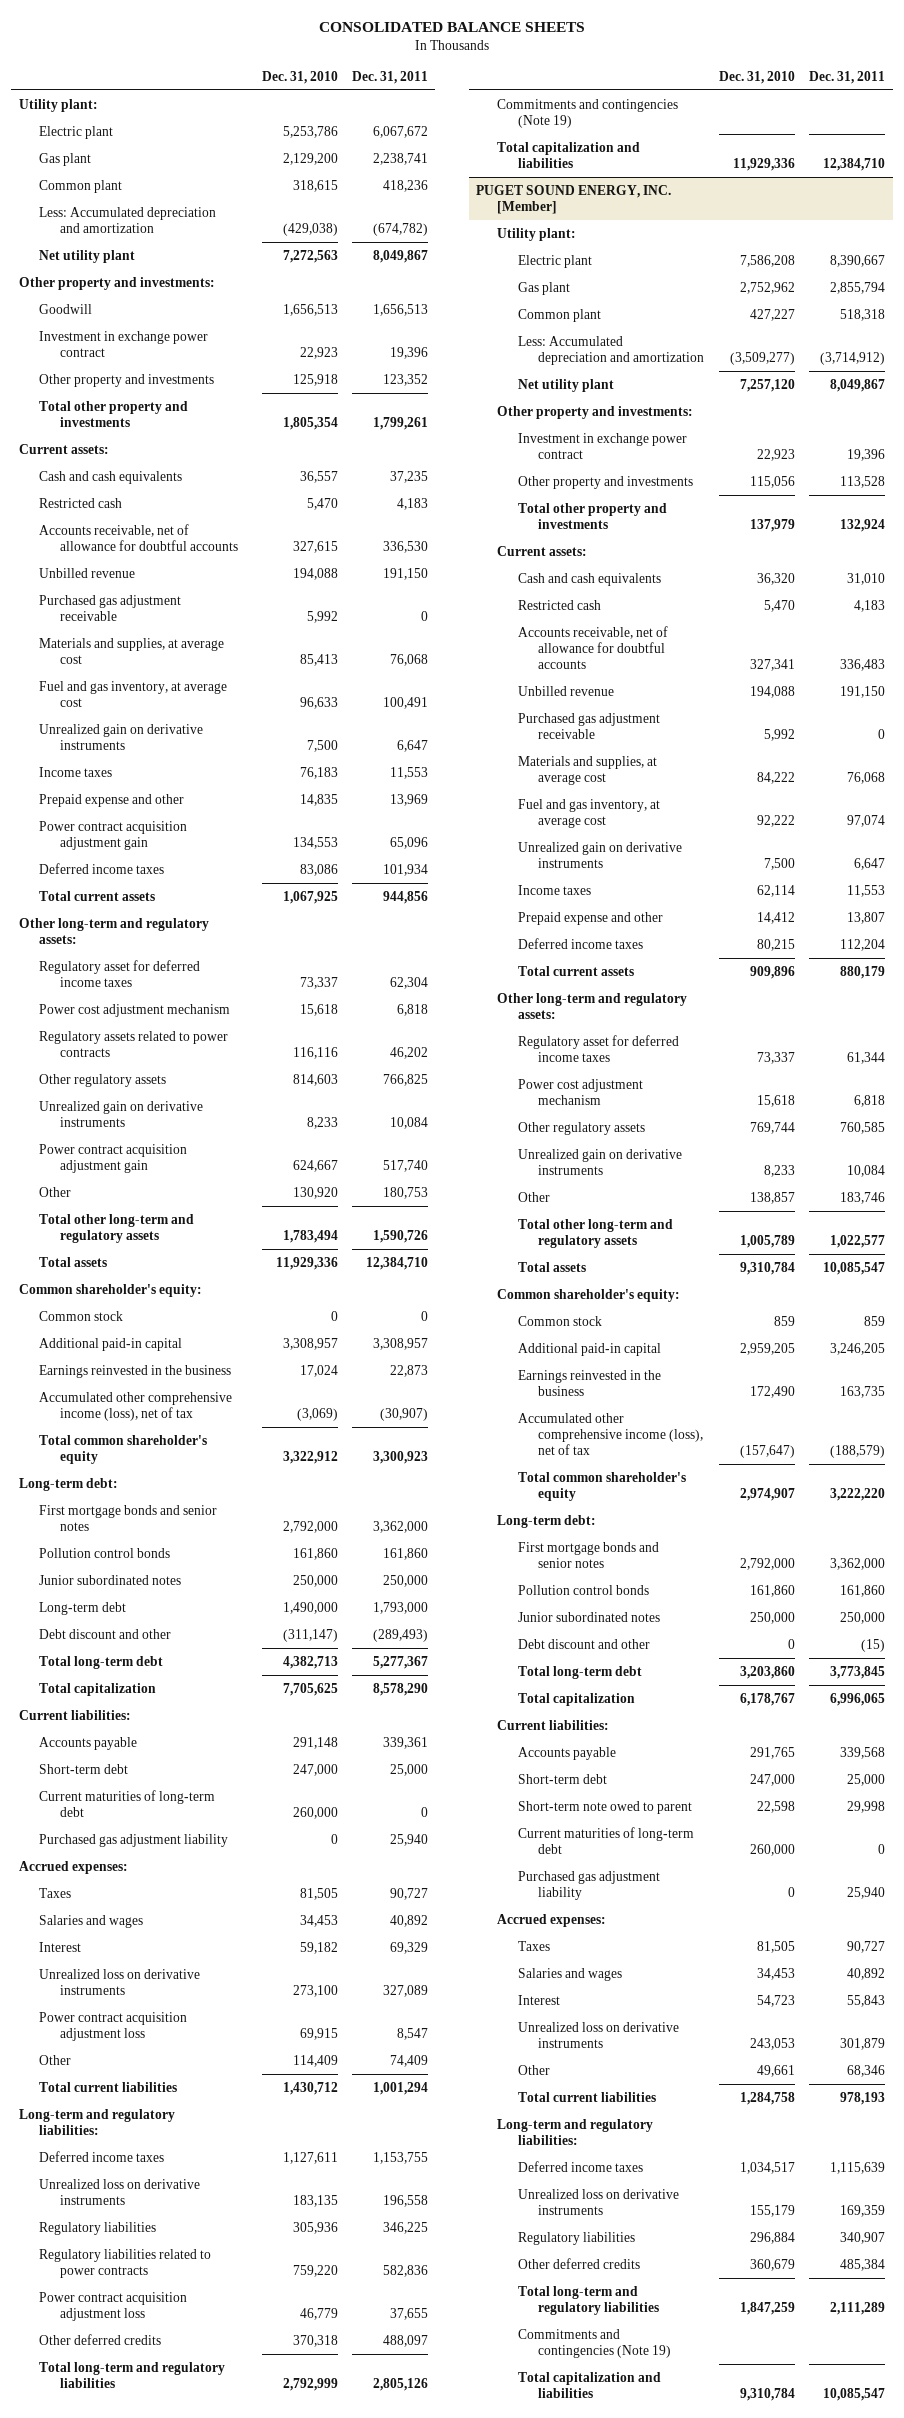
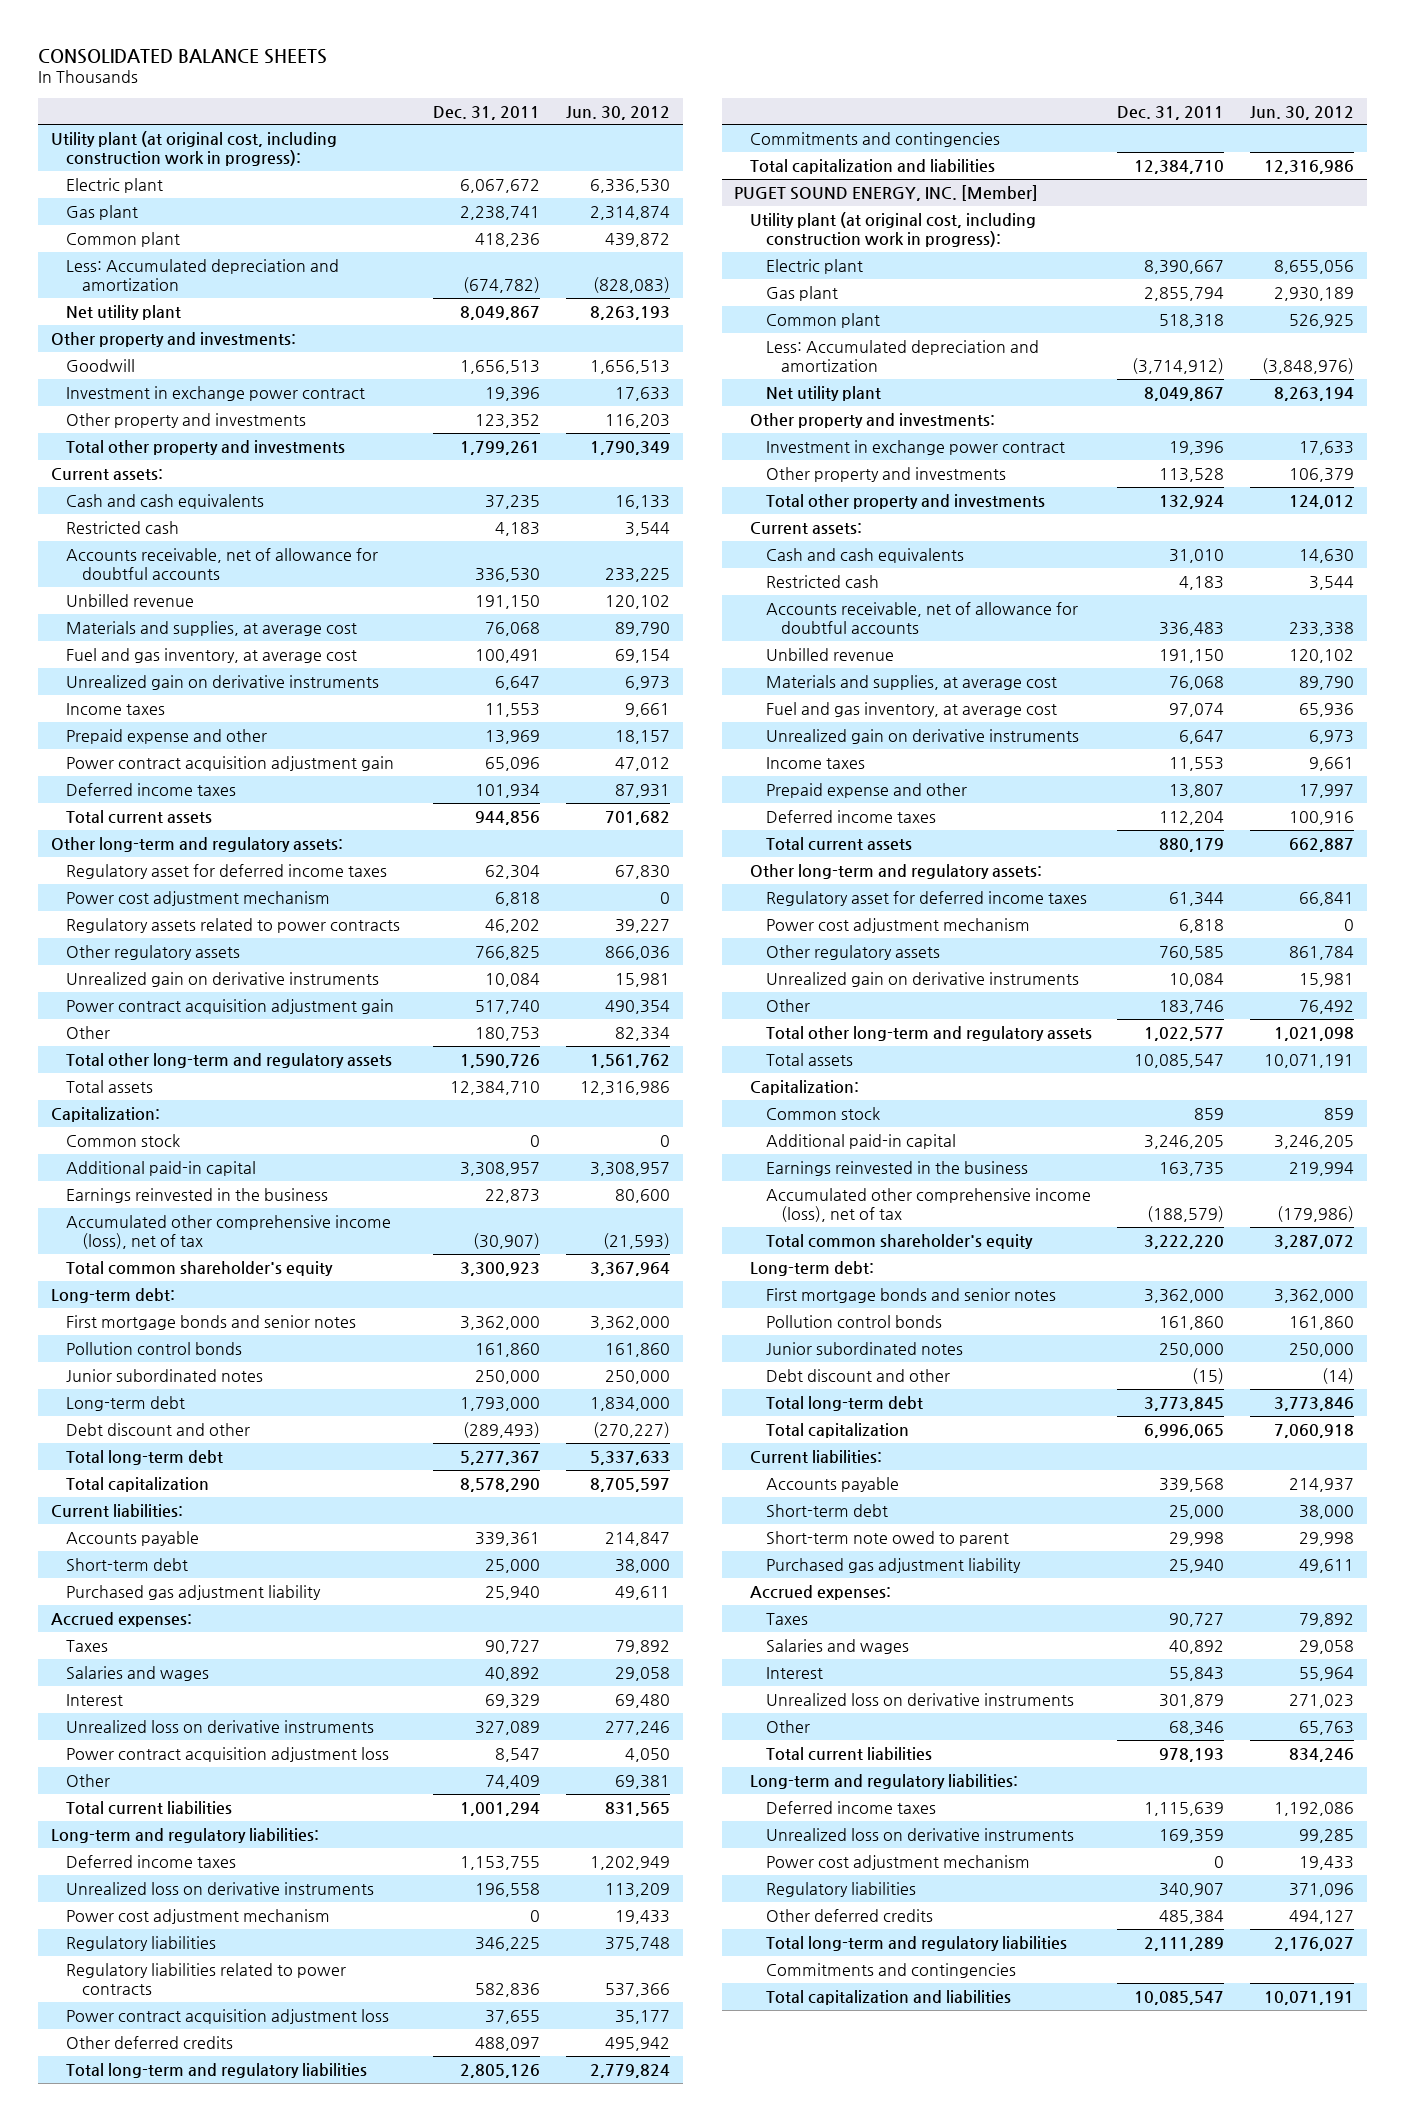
- | Dec. 31, 2010 | Dec. 31, 2011
+ | Dec. 31, 2011 | Jun. 30, 2012
- Utility plant:
+ Utility plant (at original cost, including construction work in progress):
- Purchased gas adjustment receivable | 5,992 | 0
- Common shareholder's equity:
+ Capitalization:
- Current maturities of long-term debt | 260,000 | 0
+ Power cost adjustment mechanism | 0 | 19,433
- Commitments and contingencies (Note 19)
+ Commitments and contingencies
@ PUGET SOUND ENERGY, INC. [Member]
- Utility plant:
+ Utility plant (at original cost, including construction work in progress):
- Purchased gas adjustment receivable | 5,992 | 0
- Common shareholder's equity:
+ Capitalization:
- Current maturities of long-term debt | 260,000 | 0
+ Power cost adjustment mechanism | 0 | 19,433
- Commitments and contingencies (Note 19)
+ Commitments and contingencies

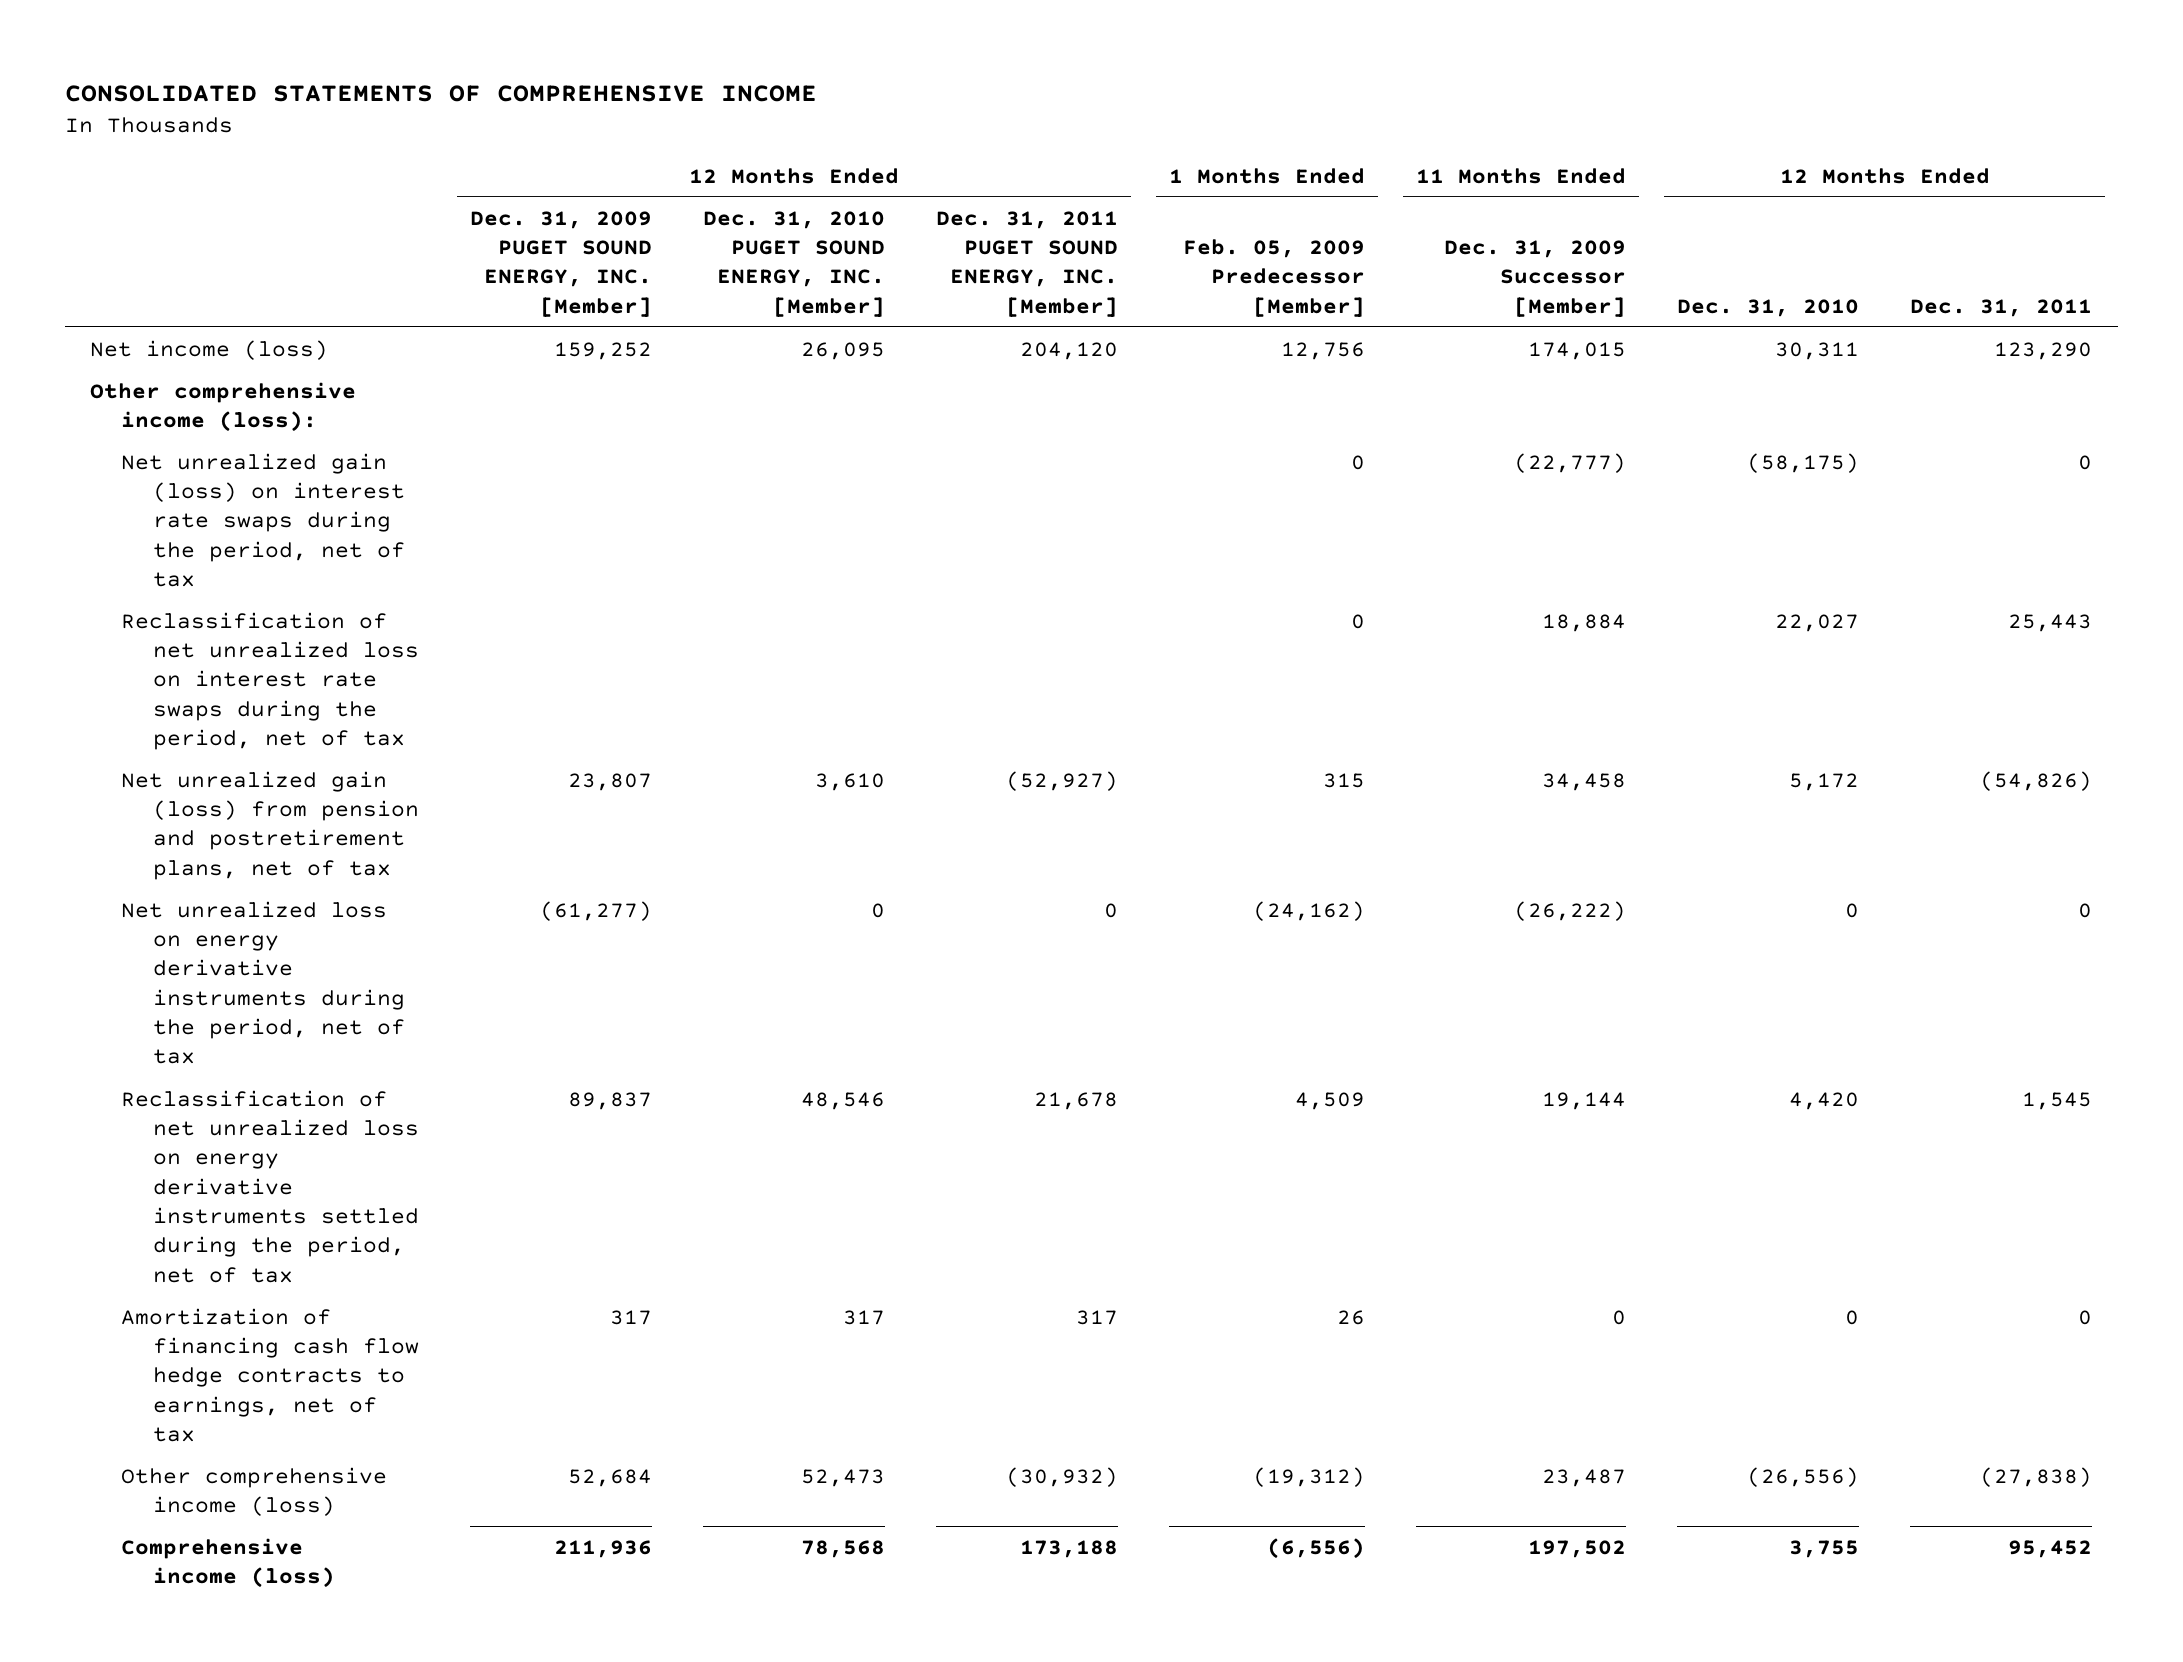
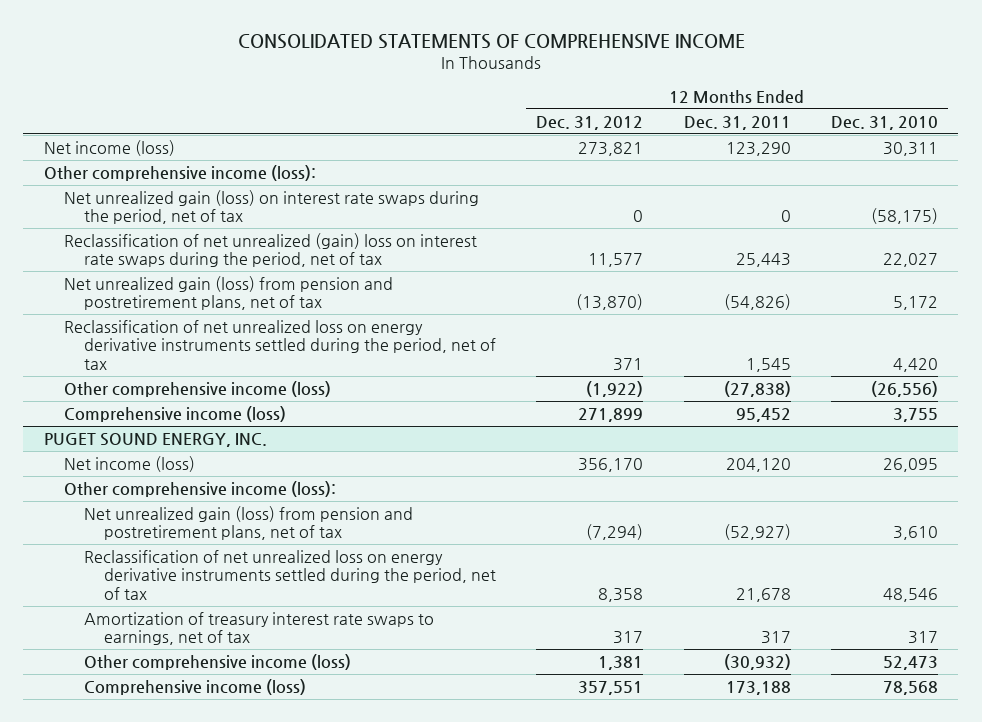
- | 12 Months Ended Dec. 31, 2009 PUGET SOUND ENERGY, INC. [Member] | 12 Months Ended Dec. 31, 2010 PUGET SOUND ENERGY, INC. [Member] | 12 Months Ended Dec. 31, 2011 PUGET SOUND ENERGY, INC. [Member] | 1 Months Ended Feb. 05, 2009 Predecessor [Member] | 11 Months Ended Dec. 31, 2009 Successor [Member] | 12 Months Ended Dec. 31, 2010 | 12 Months Ended Dec. 31, 2011
+ | 12 Months Ended Dec. 31, 2012 | 12 Months Ended Dec. 31, 2011 | 12 Months Ended Dec. 31, 2010
- Reclassification of net unrealized loss on interest rate swaps during the period, net of tax | | | | 0 | 18,884 | 22,027 | 25,443
+ Reclassification of net unrealized (gain) loss on interest rate swaps during the period, net of tax | 11,577 | 25,443 | 22,027
- Net unrealized loss on energy derivative instruments during the period, net of tax | (61,277) | 0 | 0 | (24,162) | (26,222) | 0 | 0
- Amortization of financing cash flow hedge contracts to earnings, net of tax | 317 | 317 | 317 | 26 | 0 | 0 | 0
+ PUGET SOUND ENERGY, INC.
+ Net income (loss) | 356,170 | 204,120 | 26,095
+ Other comprehensive income (loss):
+ Net unrealized gain (loss) from pension and postretirement plans, net of tax | (7,294) | (52,927) | 3,610
+ Reclassification of net unrealized loss on energy derivative instruments settled during the period, net of tax | 8,358 | 21,678 | 48,546
+ Amortization of treasury interest rate swaps to earnings, net of tax | 317 | 317 | 317
+ Other comprehensive income (loss) | 1,381 | (30,932) | 52,473
+ Comprehensive income (loss) | 357,551 | 173,188 | 78,568

